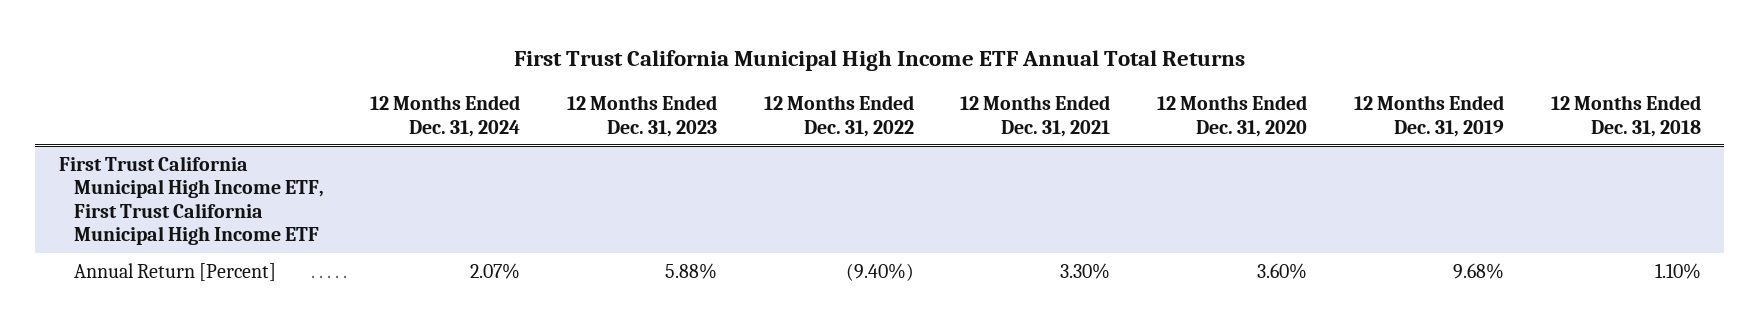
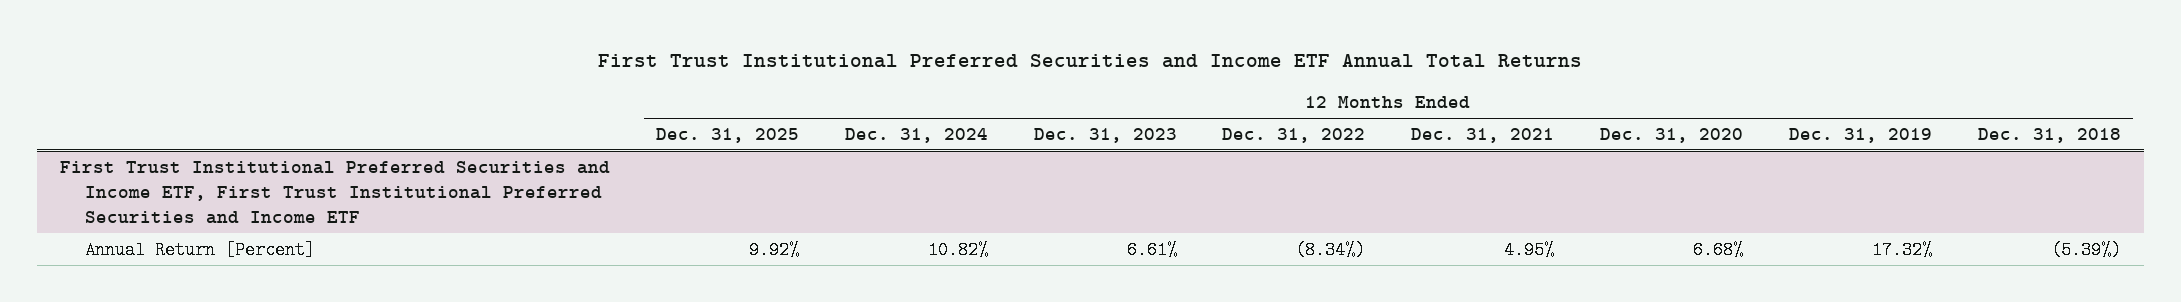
- First Trust California Municipal High Income ETF Annual Total Returns
+ First Trust Institutional Preferred Securities and Income ETF Annual Total Returns
- | 12 Months Ended Dec. 31, 2024 | 12 Months Ended Dec. 31, 2023 | 12 Months Ended Dec. 31, 2022 | 12 Months Ended Dec. 31, 2021 | 12 Months Ended Dec. 31, 2020 | 12 Months Ended Dec. 31, 2019 | 12 Months Ended Dec. 31, 2018
+ | 12 Months Ended Dec. 31, 2025 | 12 Months Ended Dec. 31, 2024 | 12 Months Ended Dec. 31, 2023 | 12 Months Ended Dec. 31, 2022 | 12 Months Ended Dec. 31, 2021 | 12 Months Ended Dec. 31, 2020 | 12 Months Ended Dec. 31, 2019 | 12 Months Ended Dec. 31, 2018
- First Trust California Municipal High Income ETF, First Trust California Municipal High Income ETF
- Annual Return [Percent] | 2.07% | 5.88% | (9.40%) | 3.30% | 3.60% | 9.68% | 1.10%
+ First Trust Institutional Preferred Securities and Income ETF, First Trust Institutional Preferred Securities and Income ETF
+ Annual Return [Percent] | 9.92% | 10.82% | 6.61% | (8.34%) | 4.95% | 6.68% | 17.32% | (5.39%)

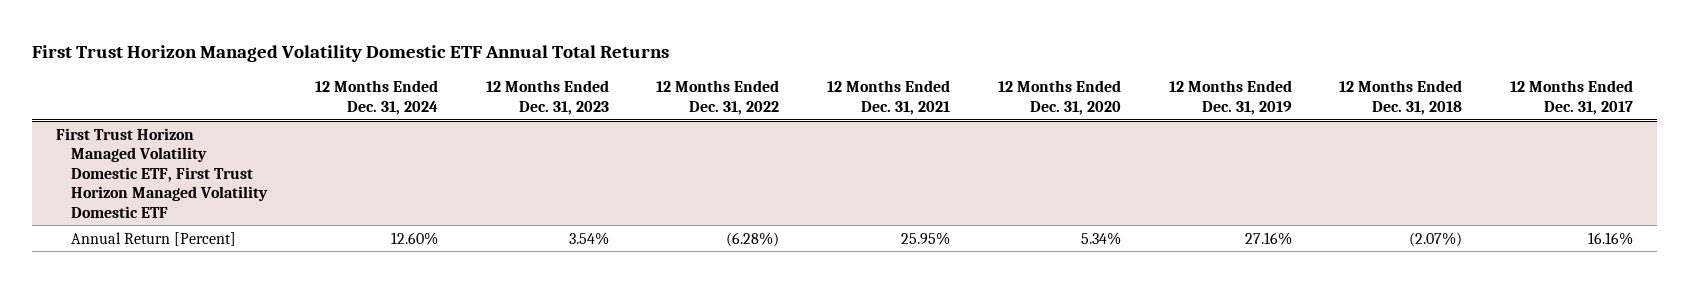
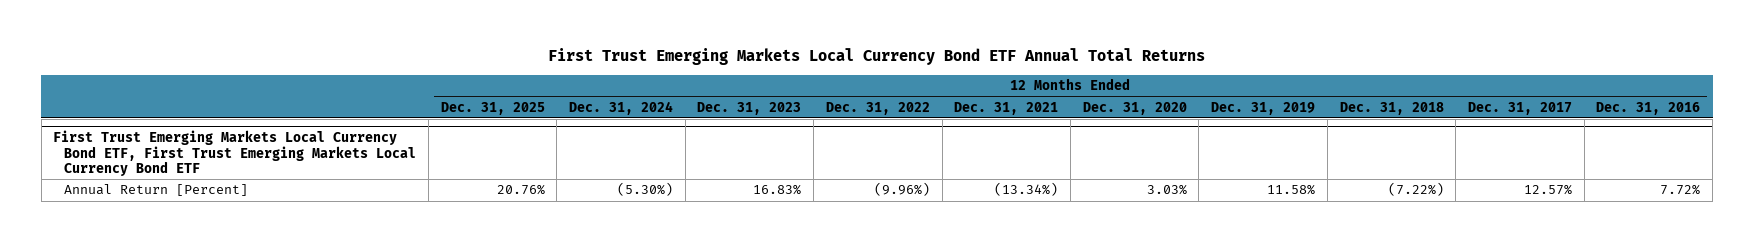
- First Trust Horizon Managed Volatility Domestic ETF Annual Total Returns
+ First Trust Emerging Markets Local Currency Bond ETF Annual Total Returns
- | 12 Months Ended Dec. 31, 2024 | 12 Months Ended Dec. 31, 2023 | 12 Months Ended Dec. 31, 2022 | 12 Months Ended Dec. 31, 2021 | 12 Months Ended Dec. 31, 2020 | 12 Months Ended Dec. 31, 2019 | 12 Months Ended Dec. 31, 2018 | 12 Months Ended Dec. 31, 2017
+ | 12 Months Ended Dec. 31, 2025 | 12 Months Ended Dec. 31, 2024 | 12 Months Ended Dec. 31, 2023 | 12 Months Ended Dec. 31, 2022 | 12 Months Ended Dec. 31, 2021 | 12 Months Ended Dec. 31, 2020 | 12 Months Ended Dec. 31, 2019 | 12 Months Ended Dec. 31, 2018 | 12 Months Ended Dec. 31, 2017 | 12 Months Ended Dec. 31, 2016
- First Trust Horizon Managed Volatility Domestic ETF, First Trust Horizon Managed Volatility Domestic ETF
- Annual Return [Percent] | 12.60% | 3.54% | (6.28%) | 25.95% | 5.34% | 27.16% | (2.07%) | 16.16%
+ First Trust Emerging Markets Local Currency Bond ETF, First Trust Emerging Markets Local Currency Bond ETF
+ Annual Return [Percent] | 20.76% | (5.30%) | 16.83% | (9.96%) | (13.34%) | 3.03% | 11.58% | (7.22%) | 12.57% | 7.72%

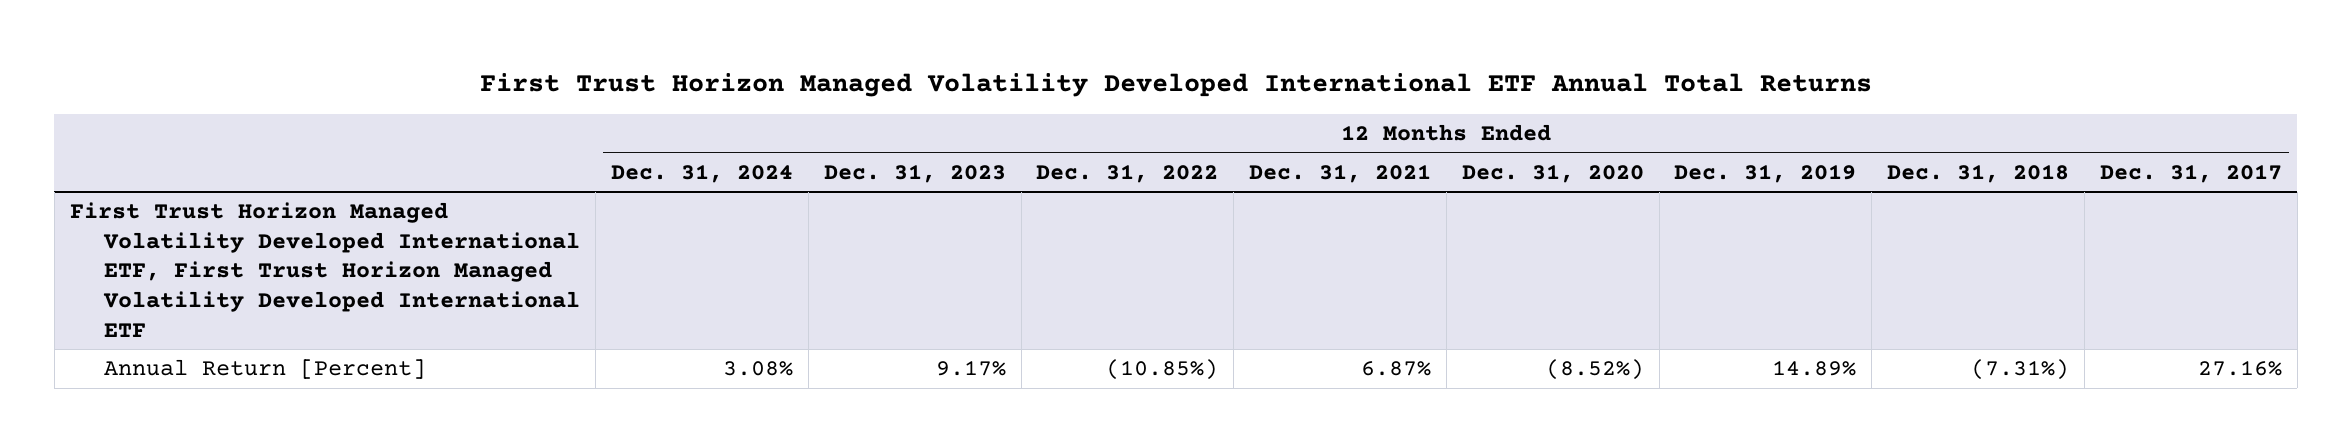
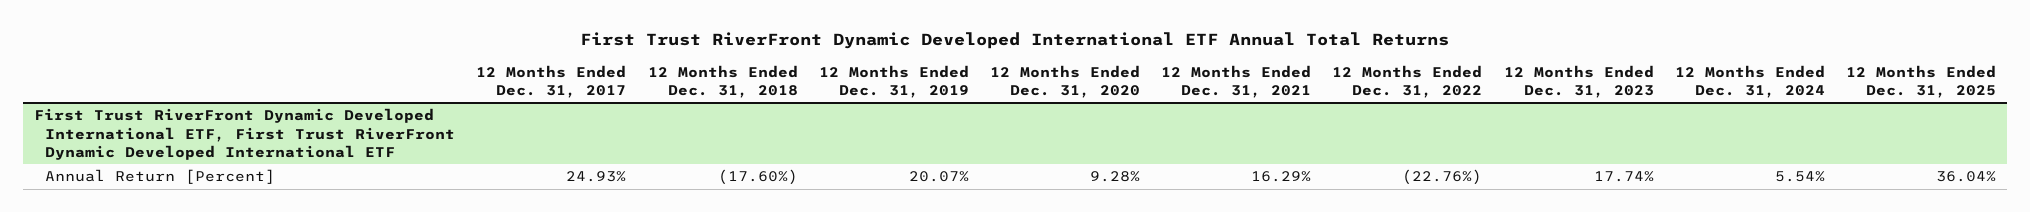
- First Trust Horizon Managed Volatility Developed International ETF Annual Total Returns
+ First Trust RiverFront Dynamic Developed International ETF Annual Total Returns
- | 12 Months Ended Dec. 31, 2024 | 12 Months Ended Dec. 31, 2023 | 12 Months Ended Dec. 31, 2022 | 12 Months Ended Dec. 31, 2021 | 12 Months Ended Dec. 31, 2020 | 12 Months Ended Dec. 31, 2019 | 12 Months Ended Dec. 31, 2018 | 12 Months Ended Dec. 31, 2017
+ | 12 Months Ended Dec. 31, 2017 | 12 Months Ended Dec. 31, 2018 | 12 Months Ended Dec. 31, 2019 | 12 Months Ended Dec. 31, 2020 | 12 Months Ended Dec. 31, 2021 | 12 Months Ended Dec. 31, 2022 | 12 Months Ended Dec. 31, 2023 | 12 Months Ended Dec. 31, 2024 | 12 Months Ended Dec. 31, 2025
- First Trust Horizon Managed Volatility Developed International ETF, First Trust Horizon Managed Volatility Developed International ETF
- Annual Return [Percent] | 3.08% | 9.17% | (10.85%) | 6.87% | (8.52%) | 14.89% | (7.31%) | 27.16%
+ First Trust RiverFront Dynamic Developed International ETF, First Trust RiverFront Dynamic Developed International ETF
+ Annual Return [Percent] | 24.93% | (17.60%) | 20.07% | 9.28% | 16.29% | (22.76%) | 17.74% | 5.54% | 36.04%

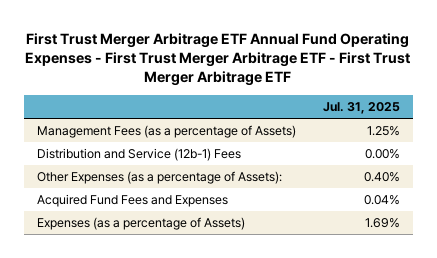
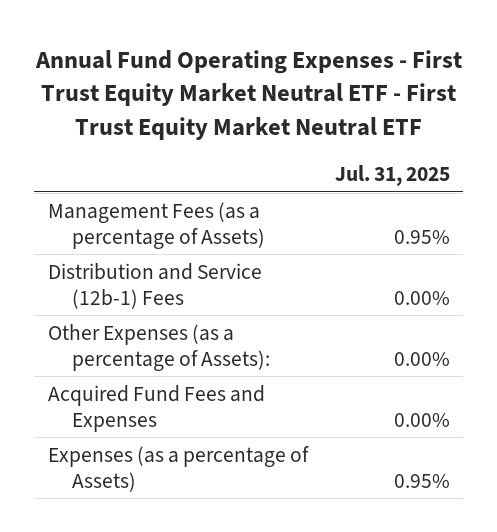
- First Trust Merger Arbitrage ETF Annual Fund Operating Expenses - First Trust Merger Arbitrage ETF - First Trust Merger Arbitrage ETF
+ Annual Fund Operating Expenses - First Trust Equity Market Neutral ETF - First Trust Equity Market Neutral ETF
- Management Fees (as a percentage of Assets) | 1.25%
+ Management Fees (as a percentage of Assets) | 0.95%
- Other Expenses (as a percentage of Assets): | 0.40%
- Acquired Fund Fees and Expenses | 0.04%
- Expenses (as a percentage of Assets) | 1.69%
+ Other Expenses (as a percentage of Assets): | 0.00%
+ Acquired Fund Fees and Expenses | 0.00%
+ Expenses (as a percentage of Assets) | 0.95%

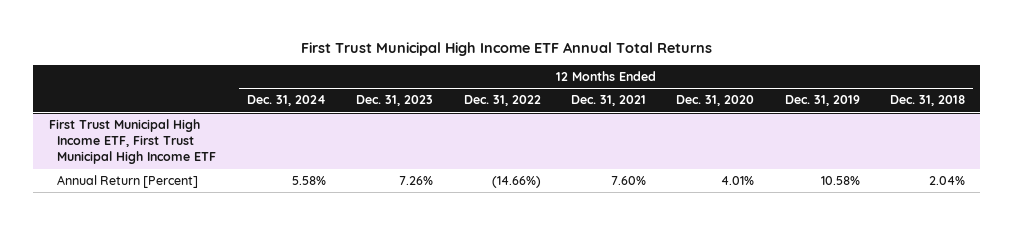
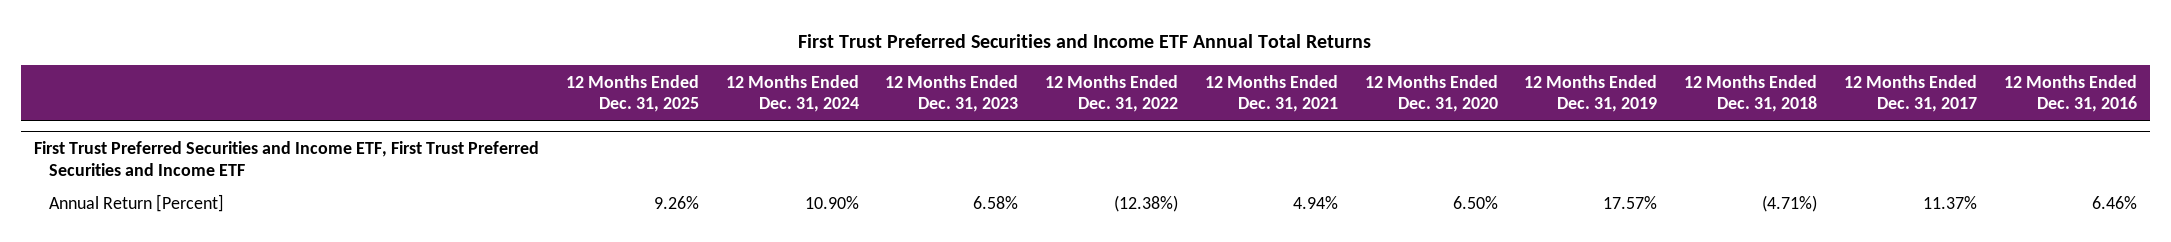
- First Trust Municipal High Income ETF Annual Total Returns
+ First Trust Preferred Securities and Income ETF Annual Total Returns
- | 12 Months Ended Dec. 31, 2024 | 12 Months Ended Dec. 31, 2023 | 12 Months Ended Dec. 31, 2022 | 12 Months Ended Dec. 31, 2021 | 12 Months Ended Dec. 31, 2020 | 12 Months Ended Dec. 31, 2019 | 12 Months Ended Dec. 31, 2018
+ | 12 Months Ended Dec. 31, 2025 | 12 Months Ended Dec. 31, 2024 | 12 Months Ended Dec. 31, 2023 | 12 Months Ended Dec. 31, 2022 | 12 Months Ended Dec. 31, 2021 | 12 Months Ended Dec. 31, 2020 | 12 Months Ended Dec. 31, 2019 | 12 Months Ended Dec. 31, 2018 | 12 Months Ended Dec. 31, 2017 | 12 Months Ended Dec. 31, 2016
- First Trust Municipal High Income ETF, First Trust Municipal High Income ETF
- Annual Return [Percent] | 5.58% | 7.26% | (14.66%) | 7.60% | 4.01% | 10.58% | 2.04%
+ First Trust Preferred Securities and Income ETF, First Trust Preferred Securities and Income ETF
+ Annual Return [Percent] | 9.26% | 10.90% | 6.58% | (12.38%) | 4.94% | 6.50% | 17.57% | (4.71%) | 11.37% | 6.46%

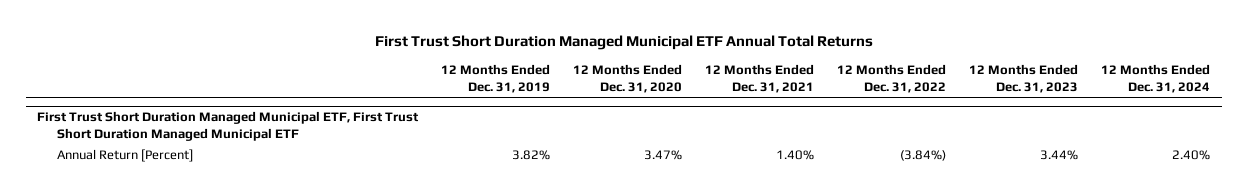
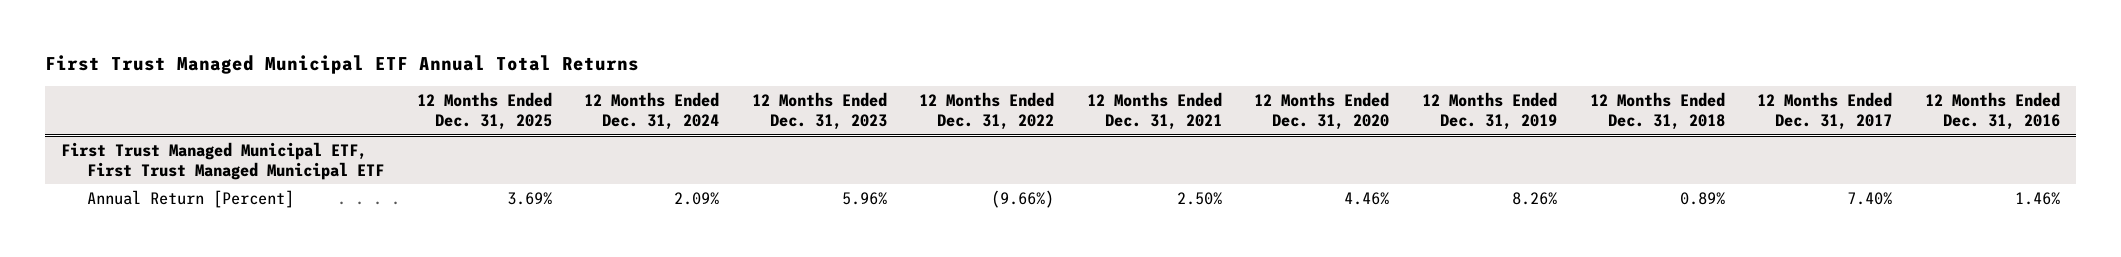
- First Trust Short Duration Managed Municipal ETF Annual Total Returns
+ First Trust Managed Municipal ETF Annual Total Returns
- | 12 Months Ended Dec. 31, 2019 | 12 Months Ended Dec. 31, 2020 | 12 Months Ended Dec. 31, 2021 | 12 Months Ended Dec. 31, 2022 | 12 Months Ended Dec. 31, 2023 | 12 Months Ended Dec. 31, 2024
+ | 12 Months Ended Dec. 31, 2025 | 12 Months Ended Dec. 31, 2024 | 12 Months Ended Dec. 31, 2023 | 12 Months Ended Dec. 31, 2022 | 12 Months Ended Dec. 31, 2021 | 12 Months Ended Dec. 31, 2020 | 12 Months Ended Dec. 31, 2019 | 12 Months Ended Dec. 31, 2018 | 12 Months Ended Dec. 31, 2017 | 12 Months Ended Dec. 31, 2016
- First Trust Short Duration Managed Municipal ETF, First Trust Short Duration Managed Municipal ETF
- Annual Return [Percent] | 3.82% | 3.47% | 1.40% | (3.84%) | 3.44% | 2.40%
+ First Trust Managed Municipal ETF, First Trust Managed Municipal ETF
+ Annual Return [Percent] | 3.69% | 2.09% | 5.96% | (9.66%) | 2.50% | 4.46% | 8.26% | 0.89% | 7.40% | 1.46%

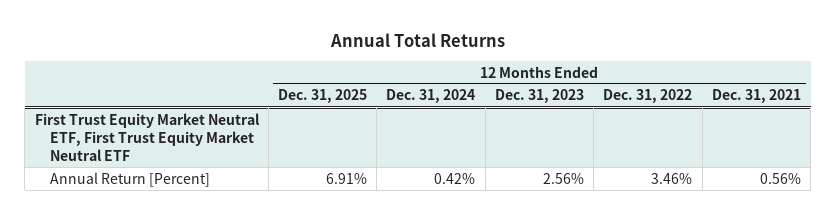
- First Trust Managed Municipal ETF Annual Total Returns
+ Annual Total Returns
- | 12 Months Ended Dec. 31, 2025 | 12 Months Ended Dec. 31, 2024 | 12 Months Ended Dec. 31, 2023 | 12 Months Ended Dec. 31, 2022 | 12 Months Ended Dec. 31, 2021 | 12 Months Ended Dec. 31, 2020 | 12 Months Ended Dec. 31, 2019 | 12 Months Ended Dec. 31, 2018 | 12 Months Ended Dec. 31, 2017 | 12 Months Ended Dec. 31, 2016
+ | 12 Months Ended Dec. 31, 2025 | 12 Months Ended Dec. 31, 2024 | 12 Months Ended Dec. 31, 2023 | 12 Months Ended Dec. 31, 2022 | 12 Months Ended Dec. 31, 2021
- First Trust Managed Municipal ETF, First Trust Managed Municipal ETF
- Annual Return [Percent] | 3.69% | 2.09% | 5.96% | (9.66%) | 2.50% | 4.46% | 8.26% | 0.89% | 7.40% | 1.46%
+ First Trust Equity Market Neutral ETF, First Trust Equity Market Neutral ETF
+ Annual Return [Percent] | 6.91% | 0.42% | 2.56% | 3.46% | 0.56%

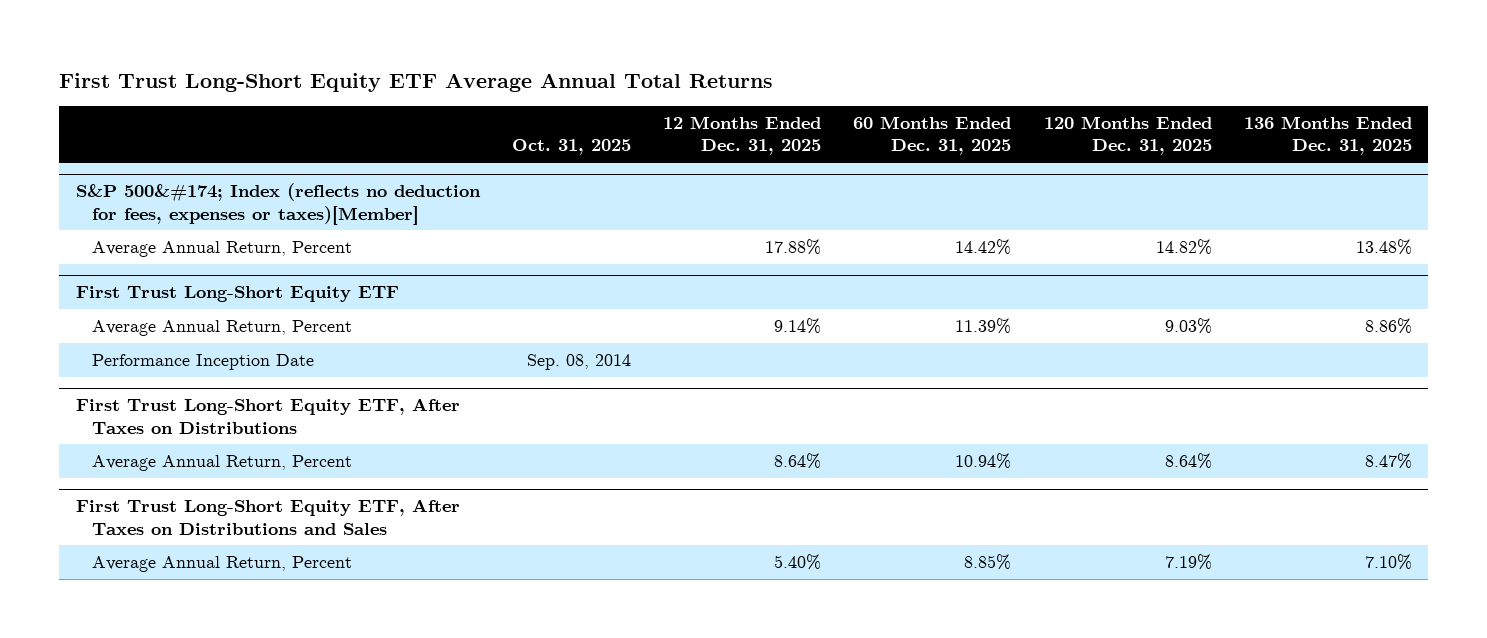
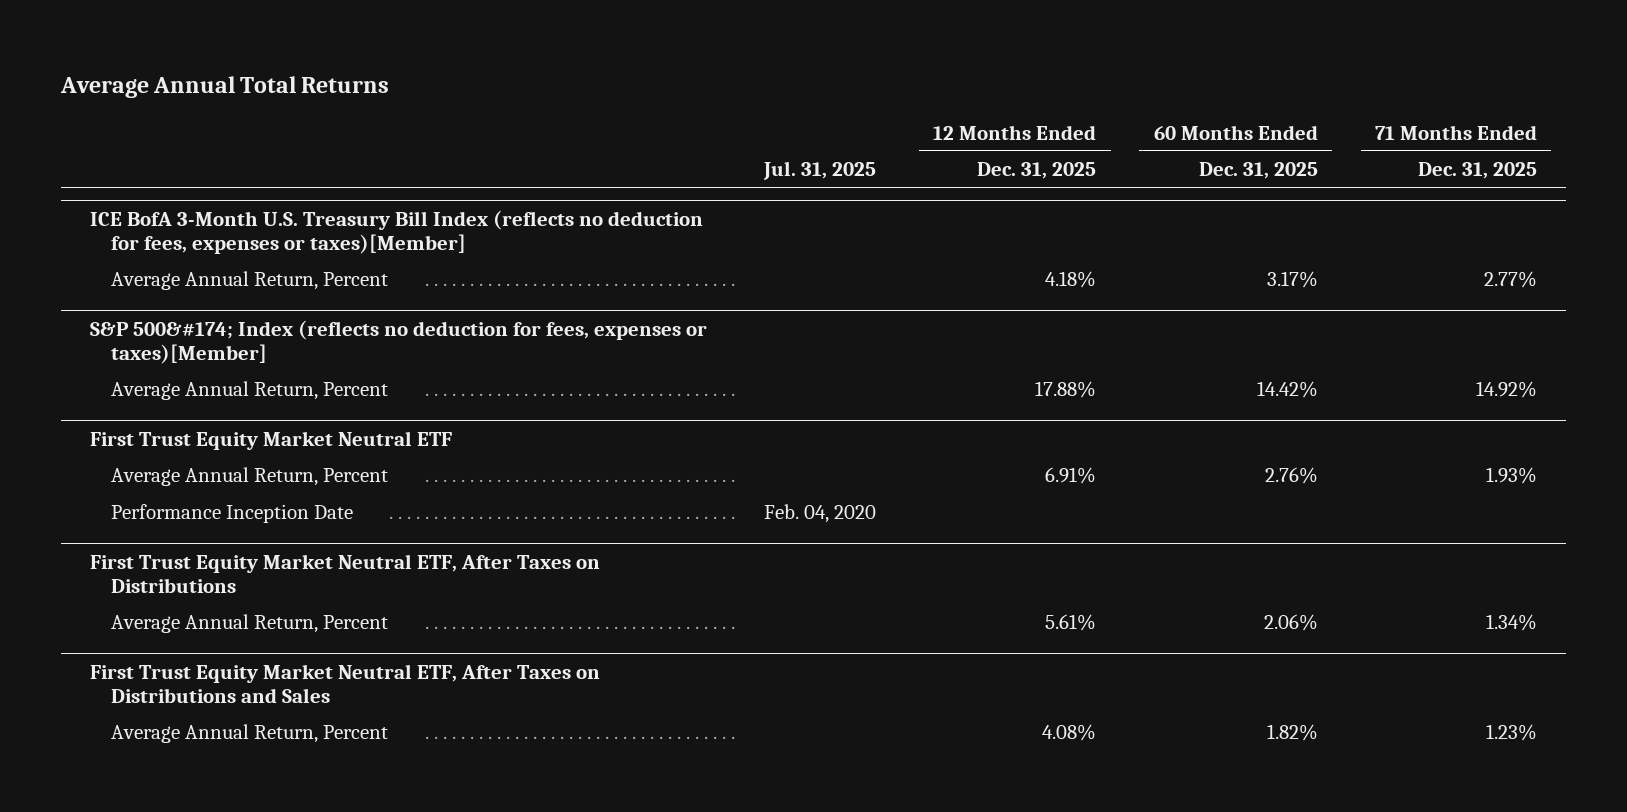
- First Trust Long-Short Equity ETF Average Annual Total Returns
+ Average Annual Total Returns
- | Oct. 31, 2025 | 12 Months Ended Dec. 31, 2025 | 60 Months Ended Dec. 31, 2025 | 120 Months Ended Dec. 31, 2025 | 136 Months Ended Dec. 31, 2025
+ | Jul. 31, 2025 | 12 Months Ended Dec. 31, 2025 | 60 Months Ended Dec. 31, 2025 | 71 Months Ended Dec. 31, 2025
+ ICE BofA 3-Month U.S. Treasury Bill Index (reflects no deduction for fees, expenses or taxes)[Member]
+ Average Annual Return, Percent | | 4.18% | 3.17% | 2.77%
- First Trust Long-Short Equity ETF
- Average Annual Return, Percent | | 9.14% | 11.39% | 9.03% | 8.86%
+ First Trust Equity Market Neutral ETF
+ Average Annual Return, Percent | | 6.91% | 2.76% | 1.93%
- First Trust Long-Short Equity ETF, After Taxes on Distributions
- Average Annual Return, Percent | | 8.64% | 10.94% | 8.64% | 8.47%
- First Trust Long-Short Equity ETF, After Taxes on Distributions and Sales
- Average Annual Return, Percent | | 5.40% | 8.85% | 7.19% | 7.10%
+ First Trust Equity Market Neutral ETF, After Taxes on Distributions
+ Average Annual Return, Percent | | 5.61% | 2.06% | 1.34%
+ First Trust Equity Market Neutral ETF, After Taxes on Distributions and Sales
+ Average Annual Return, Percent | | 4.08% | 1.82% | 1.23%

